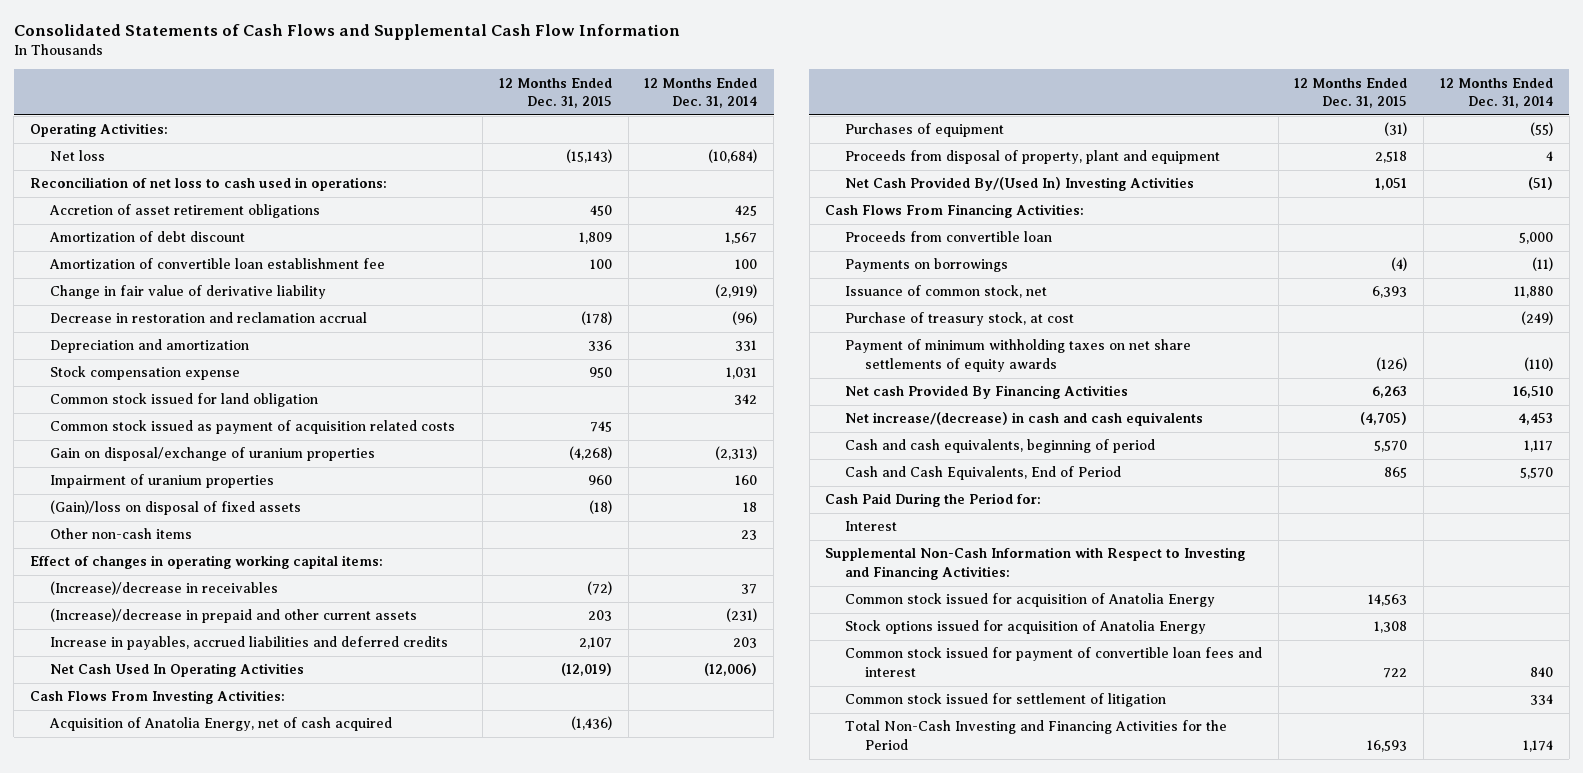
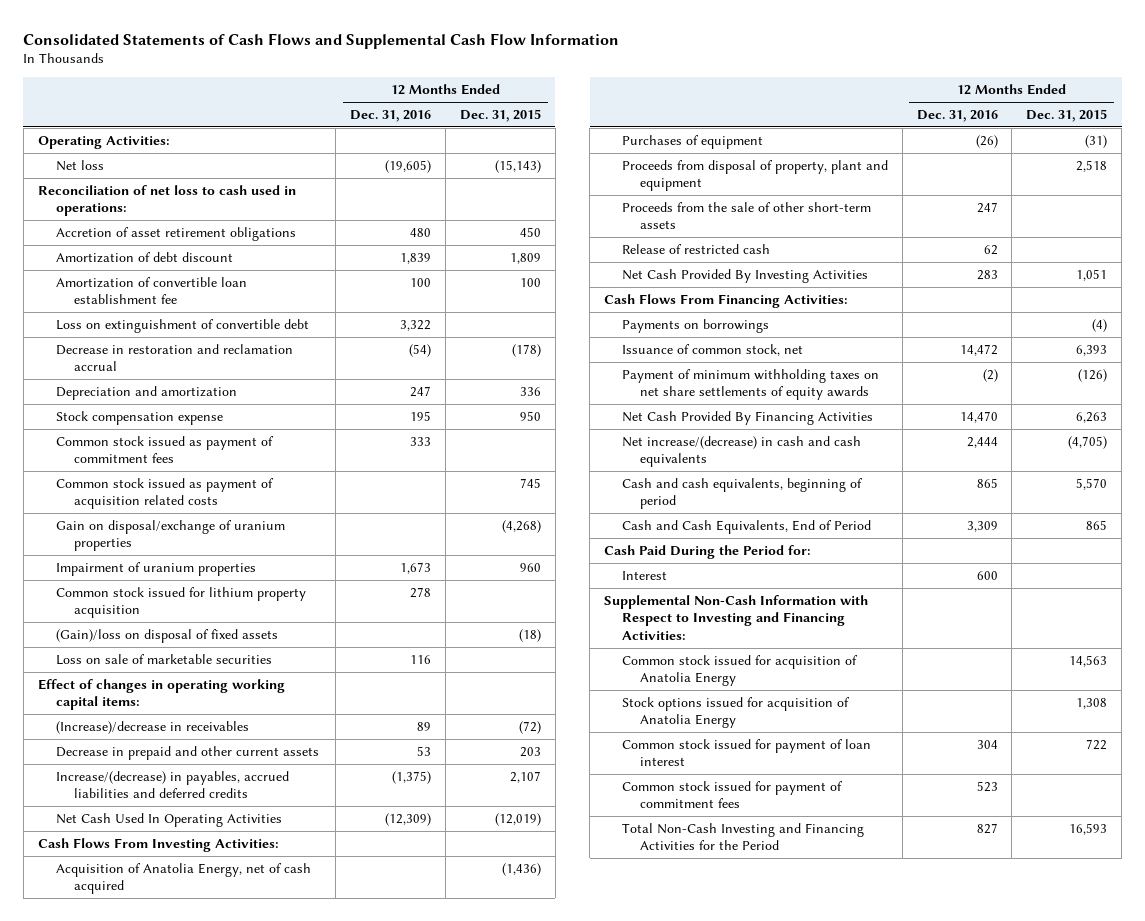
- | 12 Months Ended Dec. 31, 2015 | 12 Months Ended Dec. 31, 2014
+ | 12 Months Ended Dec. 31, 2016 | 12 Months Ended Dec. 31, 2015
- Change in fair value of derivative liability | | (2,919)
+ Loss on extinguishment of convertible debt | 3,322 |
- Common stock issued for land obligation | | 342
+ Common stock issued as payment of commitment fees | 333 |
+ Common stock issued for lithium property acquisition | 278 |
- Other non-cash items | | 23
+ Loss on sale of marketable securities | 116 |
- (Increase)/decrease in prepaid and other current assets | 203 | (231)
- Increase in payables, accrued liabilities and deferred credits | 2,107 | 203
+ Decrease in prepaid and other current assets | 53 | 203
+ Increase/(decrease) in payables, accrued liabilities and deferred credits | (1,375) | 2,107
- Net Cash Provided By/(Used In) Investing Activities | 1,051 | (51)
+ Proceeds from the sale of other short-term assets | 247 |
+ Release of restricted cash | 62 |
+ Net Cash Provided By Investing Activities | 283 | 1,051
- Proceeds from convertible loan | | 5,000
- Purchase of treasury stock, at cost | | (249)
- Net cash Provided By Financing Activities | 6,263 | 16,510
+ Net Cash Provided By Financing Activities | 14,470 | 6,263
- Common stock issued for payment of convertible loan fees and interest | 722 | 840
- Common stock issued for settlement of litigation | | 334
+ Common stock issued for payment of loan interest | 304 | 722
+ Common stock issued for payment of commitment fees | 523 |

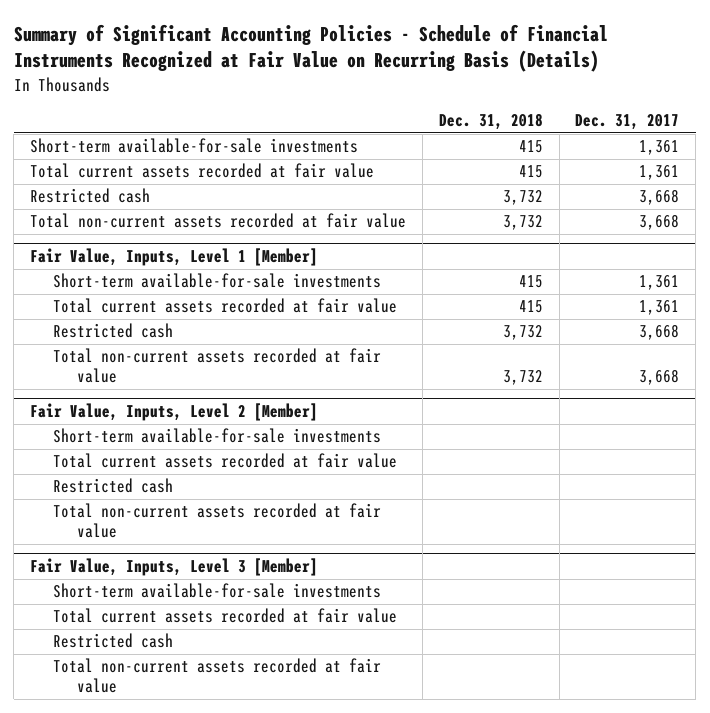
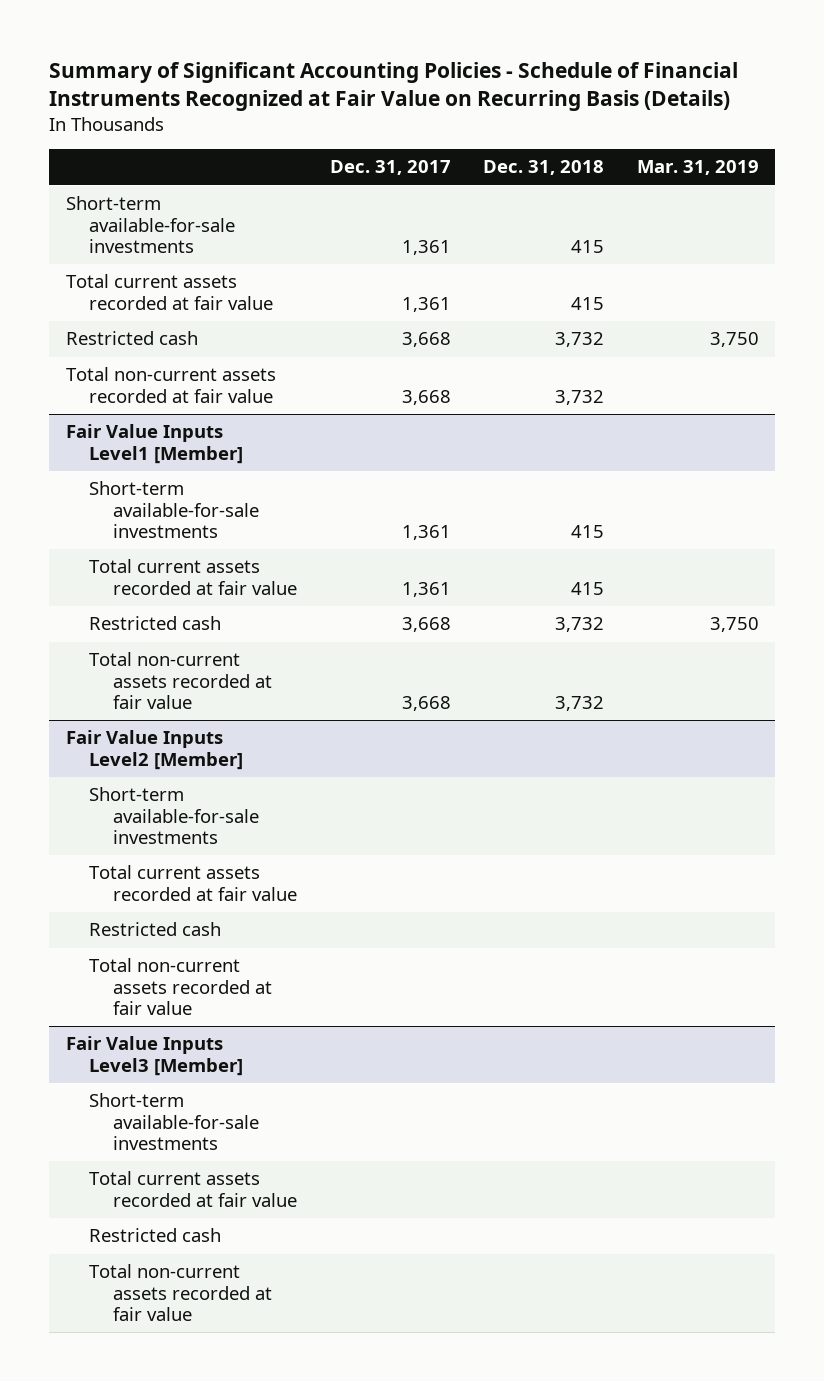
- | Dec. 31, 2018 | Dec. 31, 2017
+ | Dec. 31, 2017 | Dec. 31, 2018 | Mar. 31, 2019
- Fair Value, Inputs, Level 1 [Member]
+ Fair Value Inputs Level1 [Member]
- Fair Value, Inputs, Level 2 [Member]
+ Fair Value Inputs Level2 [Member]
- Fair Value, Inputs, Level 3 [Member]
+ Fair Value Inputs Level3 [Member]

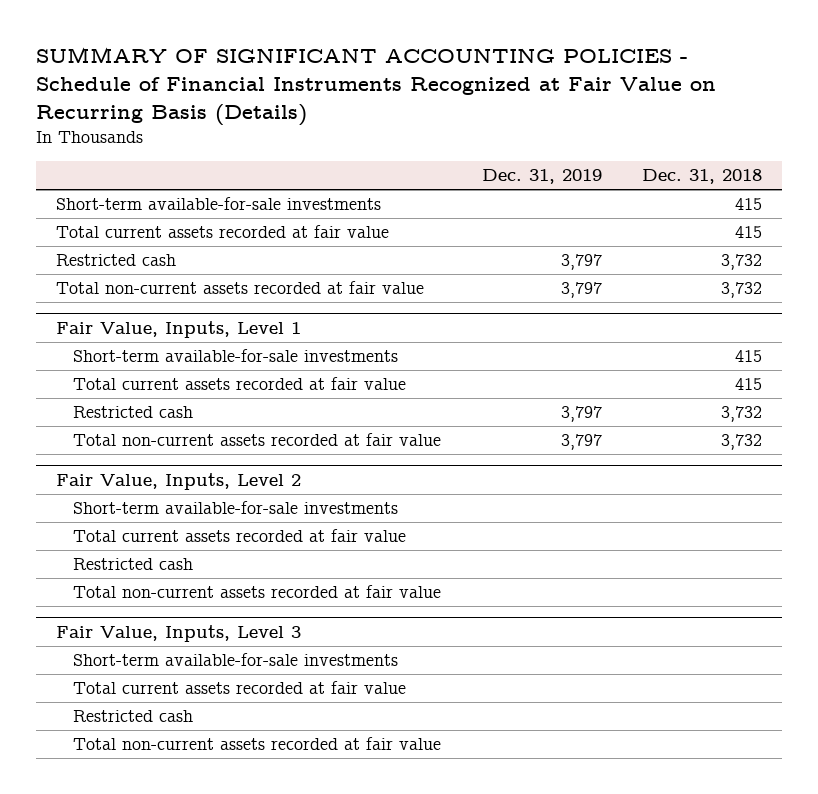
- Summary of Significant Accounting Policies - Schedule of Financial Instruments Recognized at Fair Value on Recurring Basis (Details)
+ SUMMARY OF SIGNIFICANT ACCOUNTING POLICIES - Schedule of Financial Instruments Recognized at Fair Value on Recurring Basis (Details)
- | Dec. 31, 2017 | Dec. 31, 2018 | Mar. 31, 2019
+ | Dec. 31, 2019 | Dec. 31, 2018
- Fair Value Inputs Level1 [Member]
+ Fair Value, Inputs, Level 1
- Fair Value Inputs Level2 [Member]
+ Fair Value, Inputs, Level 2
- Fair Value Inputs Level3 [Member]
+ Fair Value, Inputs, Level 3

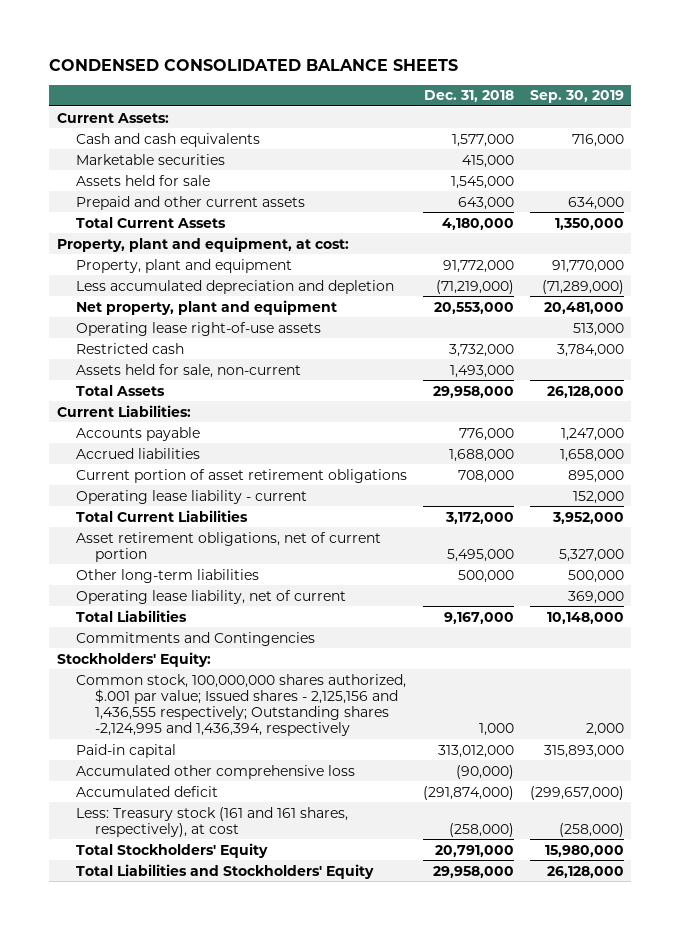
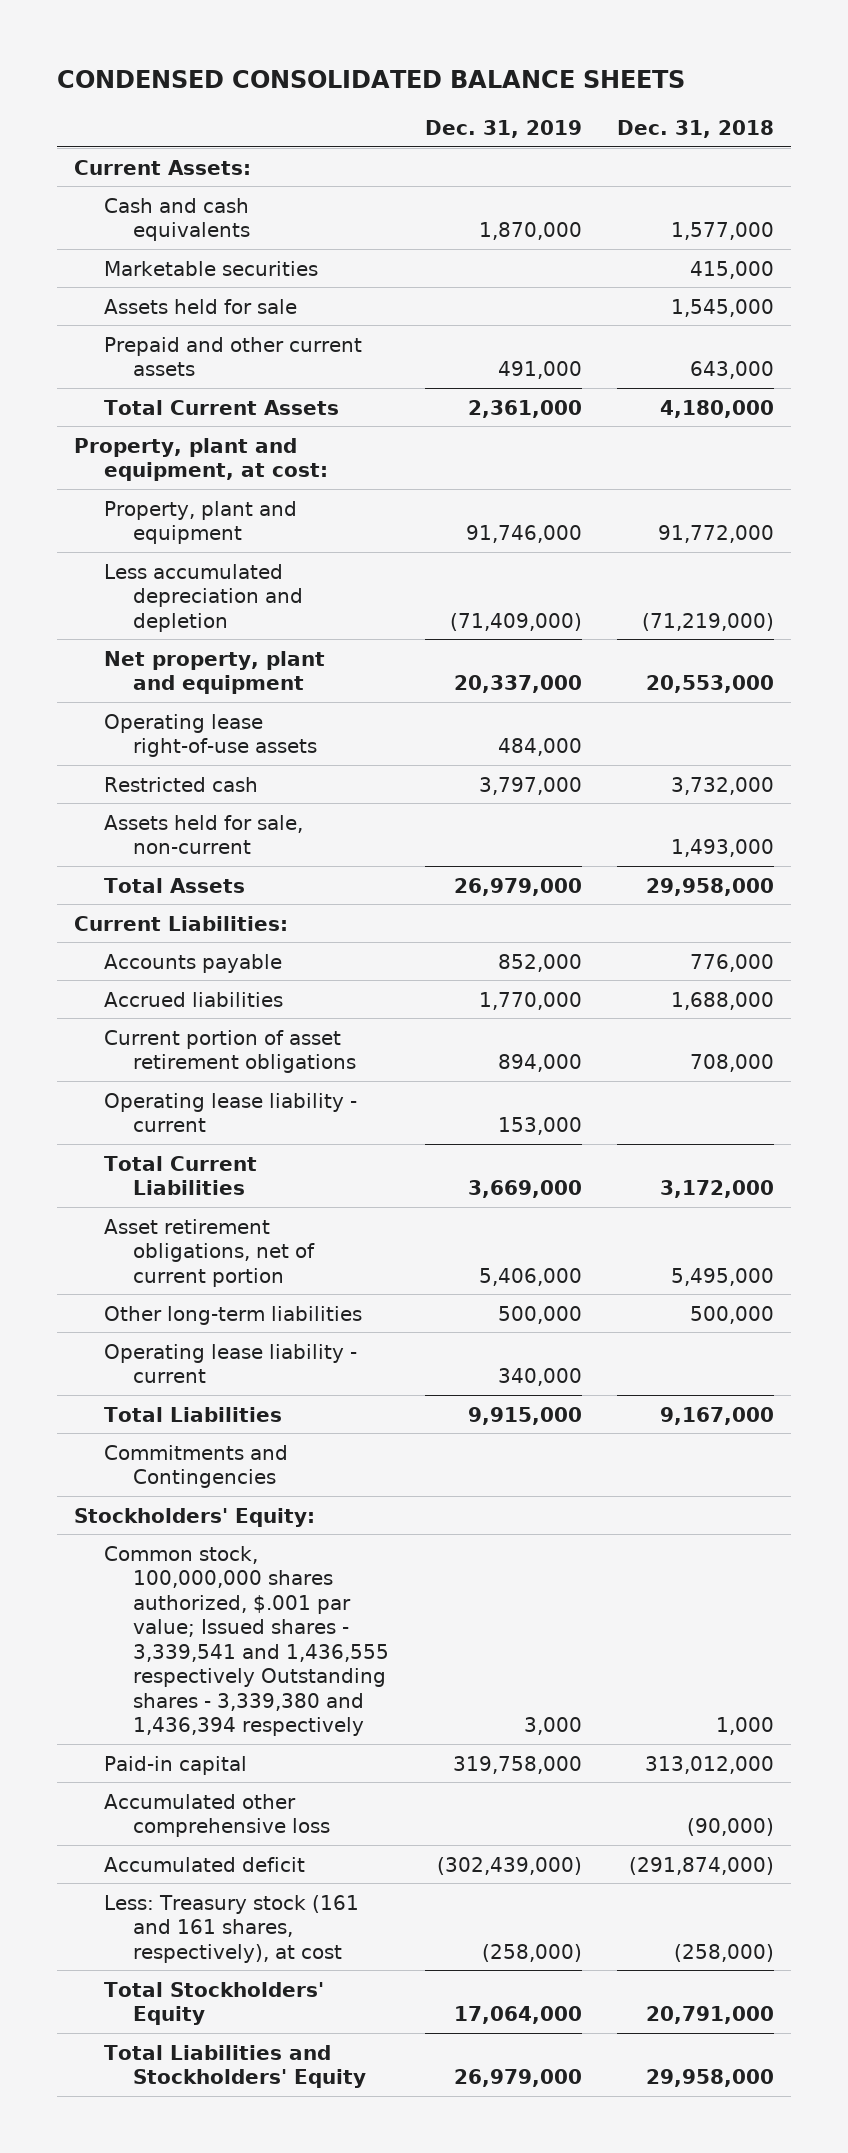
- | Dec. 31, 2018 | Sep. 30, 2019
+ | Dec. 31, 2019 | Dec. 31, 2018
- Operating lease liability, net of current | | 369,000
+ Operating lease liability - current | 340,000 |
- Common stock, 100,000,000 shares authorized, $.001 par value; Issued shares - 2,125,156 and 1,436,555 respectively; Outstanding shares -2,124,995 and 1,436,394, respectively | 1,000 | 2,000
+ Common stock, 100,000,000 shares authorized, $.001 par value; Issued shares - 3,339,541 and 1,436,555 respectively Outstanding shares - 3,339,380 and 1,436,394 respectively | 3,000 | 1,000

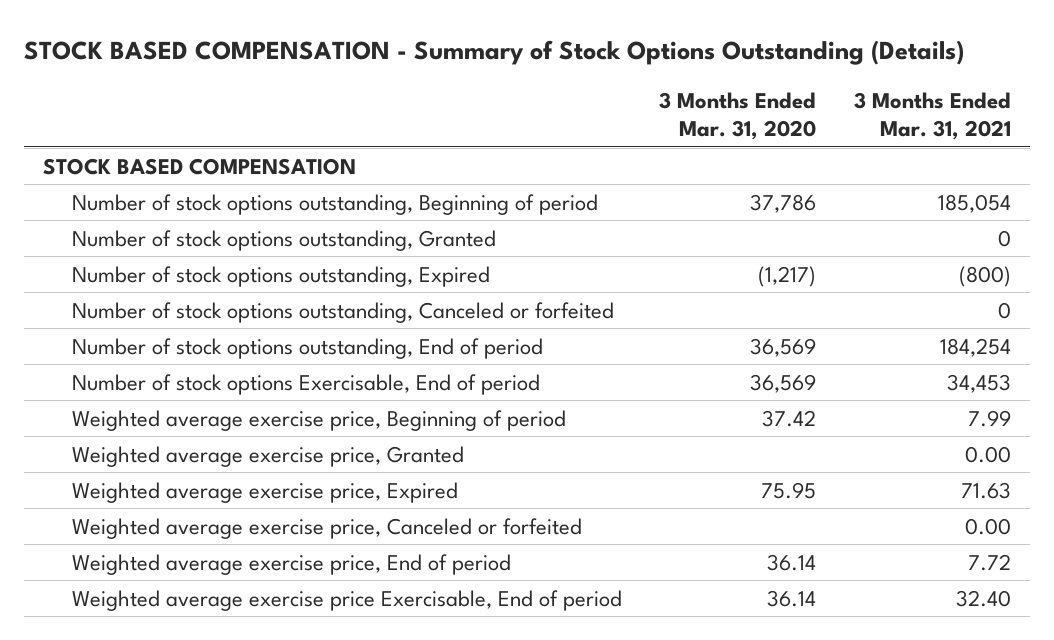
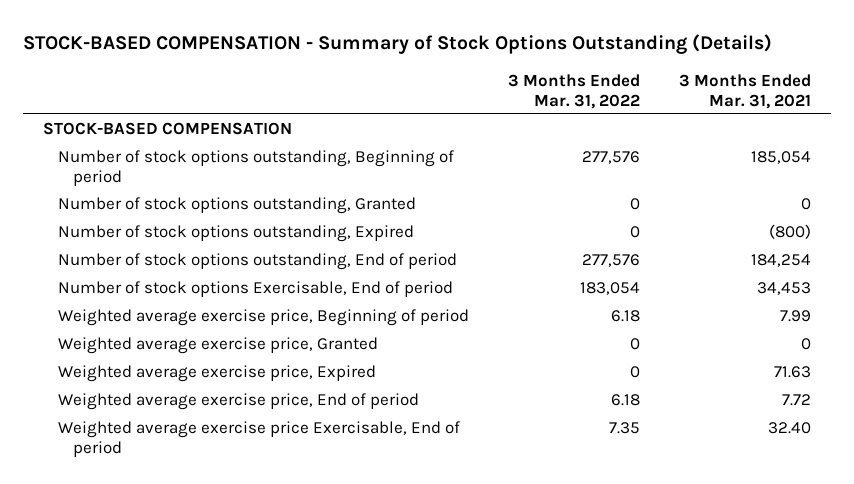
- STOCK BASED COMPENSATION - Summary of Stock Options Outstanding (Details)
+ STOCK-BASED COMPENSATION - Summary of Stock Options Outstanding (Details)
- | 3 Months Ended Mar. 31, 2020 | 3 Months Ended Mar. 31, 2021
+ | 3 Months Ended Mar. 31, 2022 | 3 Months Ended Mar. 31, 2021
- STOCK BASED COMPENSATION
+ STOCK-BASED COMPENSATION
- Number of stock options outstanding, Canceled or forfeited | | 0
- Weighted average exercise price, Granted | | 0.00
+ Weighted average exercise price, Granted | 0 | 0
- Weighted average exercise price, Canceled or forfeited | | 0.00

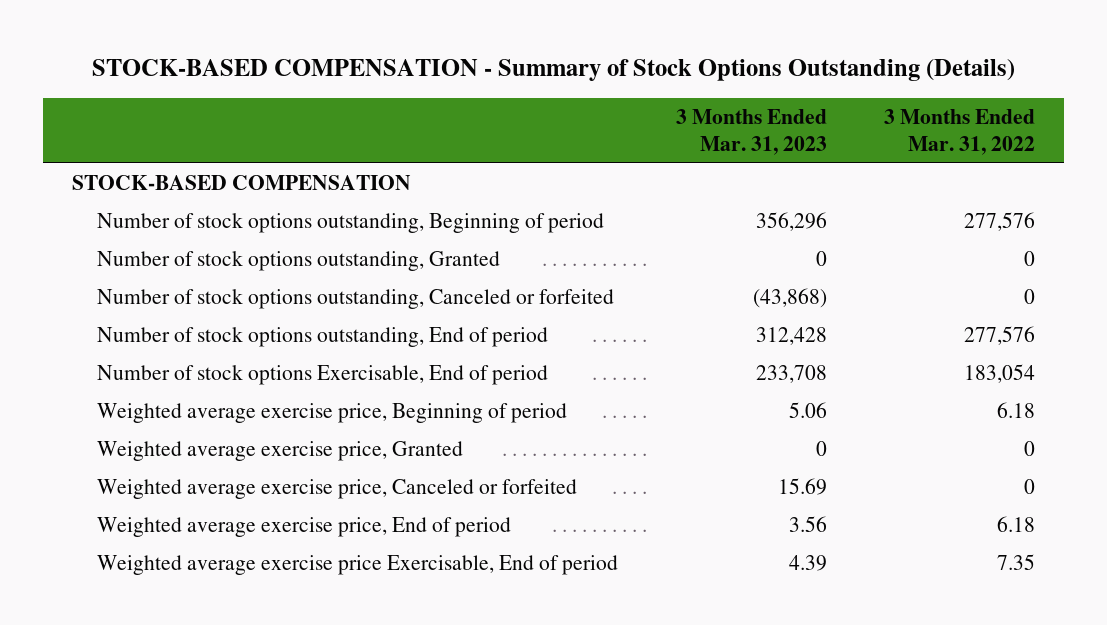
- | 3 Months Ended Mar. 31, 2022 | 3 Months Ended Mar. 31, 2021
+ | 3 Months Ended Mar. 31, 2023 | 3 Months Ended Mar. 31, 2022
- Number of stock options outstanding, Expired | 0 | (800)
+ Number of stock options outstanding, Canceled or forfeited | (43,868) | 0
- Weighted average exercise price, Expired | 0 | 71.63
+ Weighted average exercise price, Canceled or forfeited | 15.69 | 0

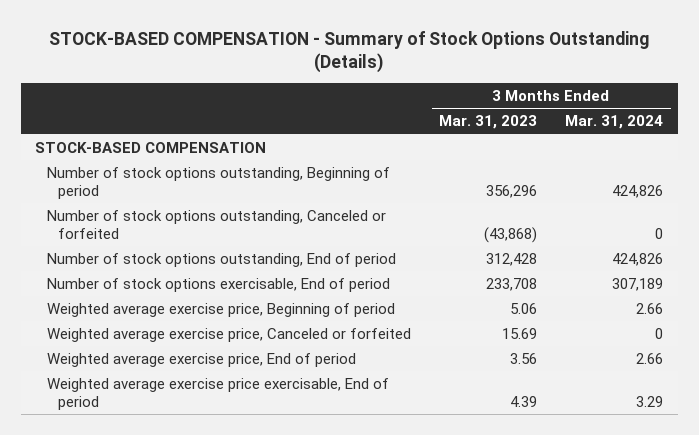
- | 3 Months Ended Mar. 31, 2023 | 3 Months Ended Mar. 31, 2022
+ | 3 Months Ended Mar. 31, 2023 | 3 Months Ended Mar. 31, 2024
- Number of stock options outstanding, Granted | 0 | 0
- Number of stock options Exercisable, End of period | 233,708 | 183,054
+ Number of stock options exercisable, End of period | 233,708 | 307,189
- Weighted average exercise price, Granted | 0 | 0
- Weighted average exercise price Exercisable, End of period | 4.39 | 7.35
+ Weighted average exercise price exercisable, End of period | 4.39 | 3.29

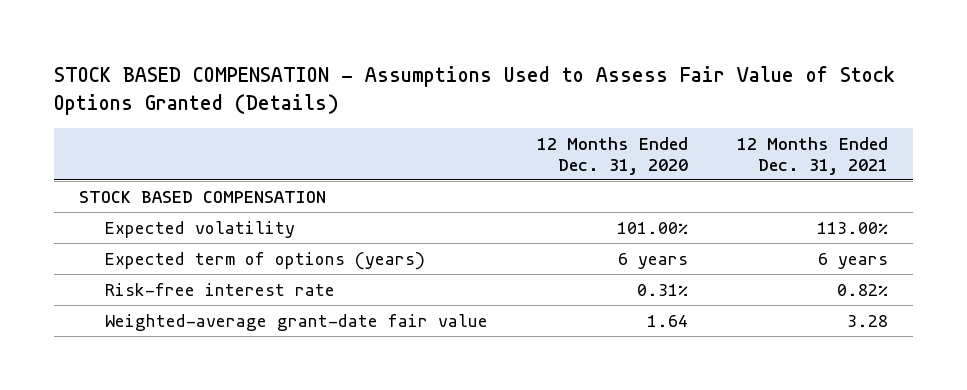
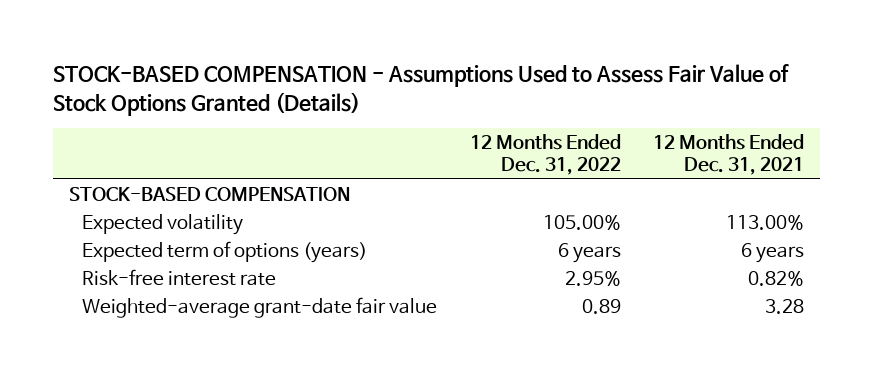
- STOCK BASED COMPENSATION - Assumptions Used to Assess Fair Value of Stock Options Granted (Details)
+ STOCK-BASED COMPENSATION - Assumptions Used to Assess Fair Value of Stock Options Granted (Details)
- | 12 Months Ended Dec. 31, 2020 | 12 Months Ended Dec. 31, 2021
+ | 12 Months Ended Dec. 31, 2022 | 12 Months Ended Dec. 31, 2021
- STOCK BASED COMPENSATION
+ STOCK-BASED COMPENSATION

